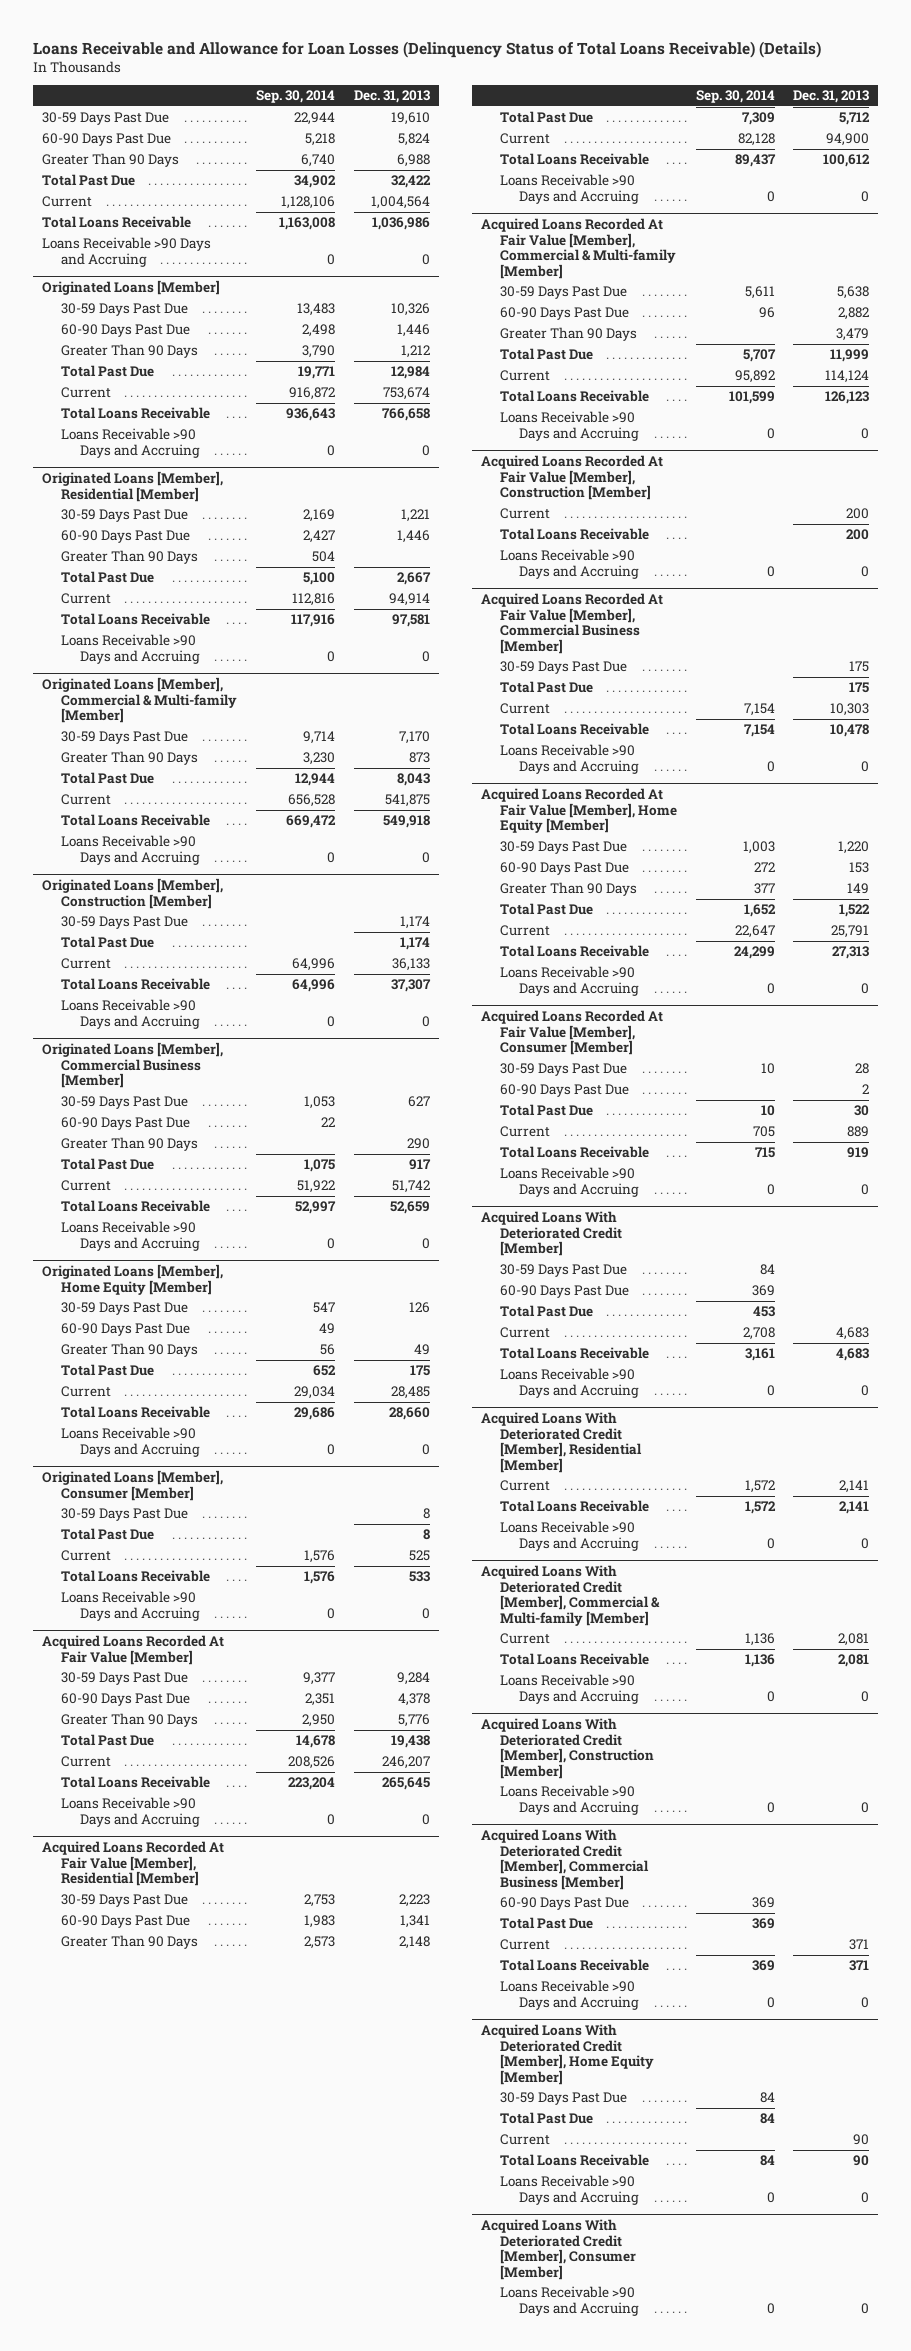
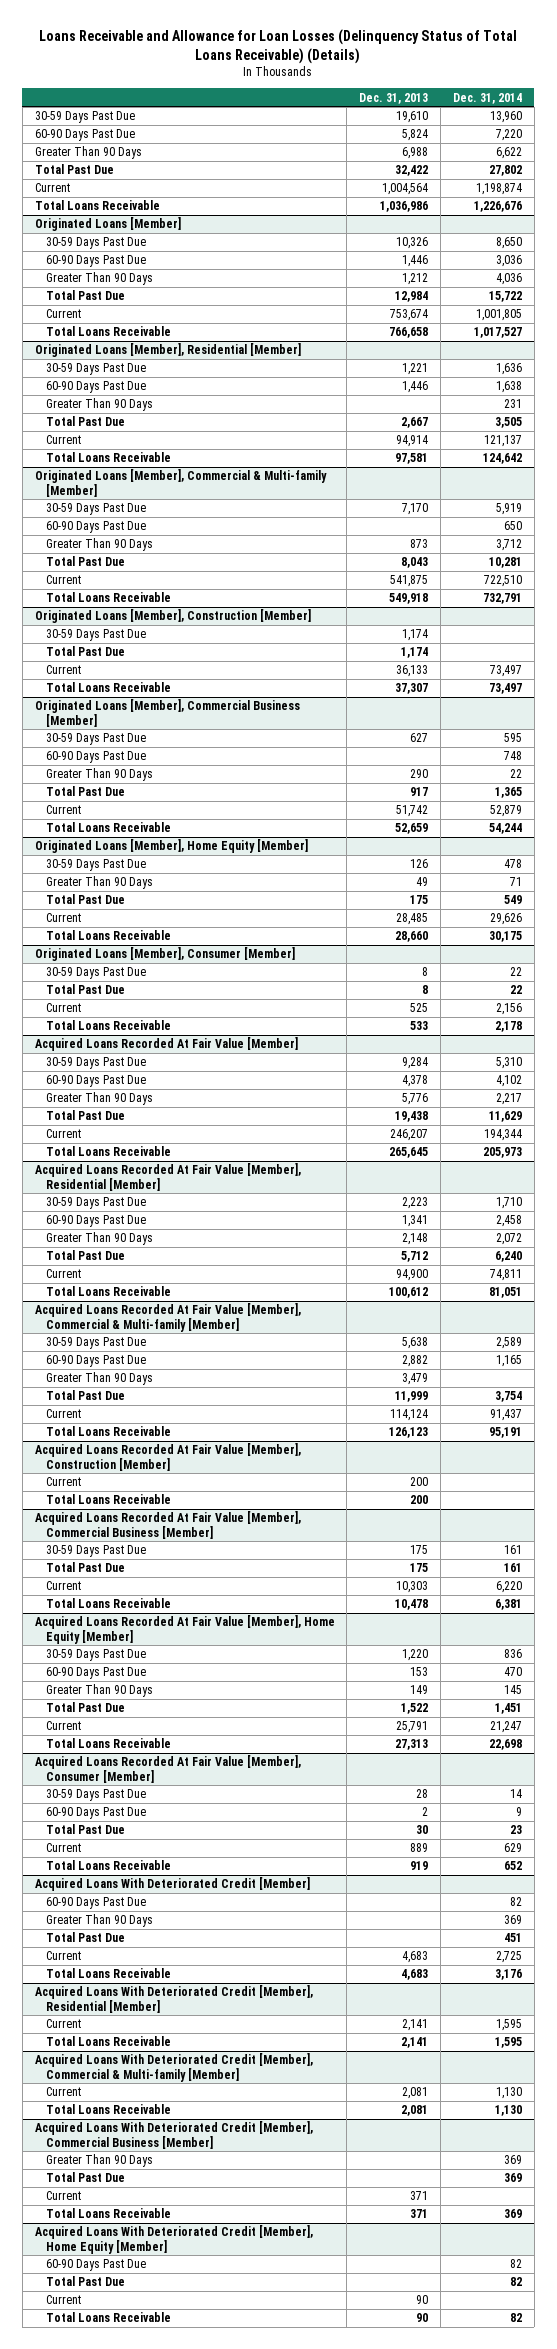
- | Sep. 30, 2014 | Dec. 31, 2013
+ | Dec. 31, 2013 | Dec. 31, 2014
- Loans Receivable >90 Days and Accruing | 0 | 0
@ Originated Loans [Member]
- Loans Receivable >90 Days and Accruing | 0 | 0
@ Originated Loans [Member], Residential [Member]
- Loans Receivable >90 Days and Accruing | 0 | 0
@ Originated Loans [Member], Commercial & Multi-family [Member]
+ 60-90 Days Past Due | | 650
- Loans Receivable >90 Days and Accruing | 0 | 0
@ Originated Loans [Member], Construction [Member]
- Loans Receivable >90 Days and Accruing | 0 | 0
@ Originated Loans [Member], Commercial Business [Member]
- Loans Receivable >90 Days and Accruing | 0 | 0
@ Originated Loans [Member], Home Equity [Member]
- 60-90 Days Past Due | 49 |
- Loans Receivable >90 Days and Accruing | 0 | 0
@ Originated Loans [Member], Consumer [Member]
- Loans Receivable >90 Days and Accruing | 0 | 0
@ Acquired Loans Recorded At Fair Value [Member]
- Loans Receivable >90 Days and Accruing | 0 | 0
@ Acquired Loans Recorded At Fair Value [Member], Residential [Member]
- Loans Receivable >90 Days and Accruing | 0 | 0
@ Acquired Loans Recorded At Fair Value [Member], Commercial & Multi-family [Member]
- Loans Receivable >90 Days and Accruing | 0 | 0
@ Acquired Loans Recorded At Fair Value [Member], Construction [Member]
- Loans Receivable >90 Days and Accruing | 0 | 0
@ Acquired Loans Recorded At Fair Value [Member], Commercial Business [Member]
- Loans Receivable >90 Days and Accruing | 0 | 0
@ Acquired Loans Recorded At Fair Value [Member], Home Equity [Member]
- Loans Receivable >90 Days and Accruing | 0 | 0
@ Acquired Loans Recorded At Fair Value [Member], Consumer [Member]
- Loans Receivable >90 Days and Accruing | 0 | 0
@ Acquired Loans With Deteriorated Credit [Member]
- 30-59 Days Past Due | 84 |
+ Greater Than 90 Days | | 369
- Loans Receivable >90 Days and Accruing | 0 | 0
@ Acquired Loans With Deteriorated Credit [Member], Residential [Member]
- Loans Receivable >90 Days and Accruing | 0 | 0
@ Acquired Loans With Deteriorated Credit [Member], Commercial & Multi-family [Member]
- Loans Receivable >90 Days and Accruing | 0 | 0
- Acquired Loans With Deteriorated Credit [Member], Construction [Member]
- Loans Receivable >90 Days and Accruing | 0 | 0
@ Acquired Loans With Deteriorated Credit [Member], Commercial Business [Member]
- 60-90 Days Past Due | 369 |
+ Greater Than 90 Days | | 369
- Loans Receivable >90 Days and Accruing | 0 | 0
@ Acquired Loans With Deteriorated Credit [Member], Home Equity [Member]
- 30-59 Days Past Due | 84 |
+ 60-90 Days Past Due | | 82
- Loans Receivable >90 Days and Accruing | 0 | 0
- Acquired Loans With Deteriorated Credit [Member], Consumer [Member]
- Loans Receivable >90 Days and Accruing | 0 | 0

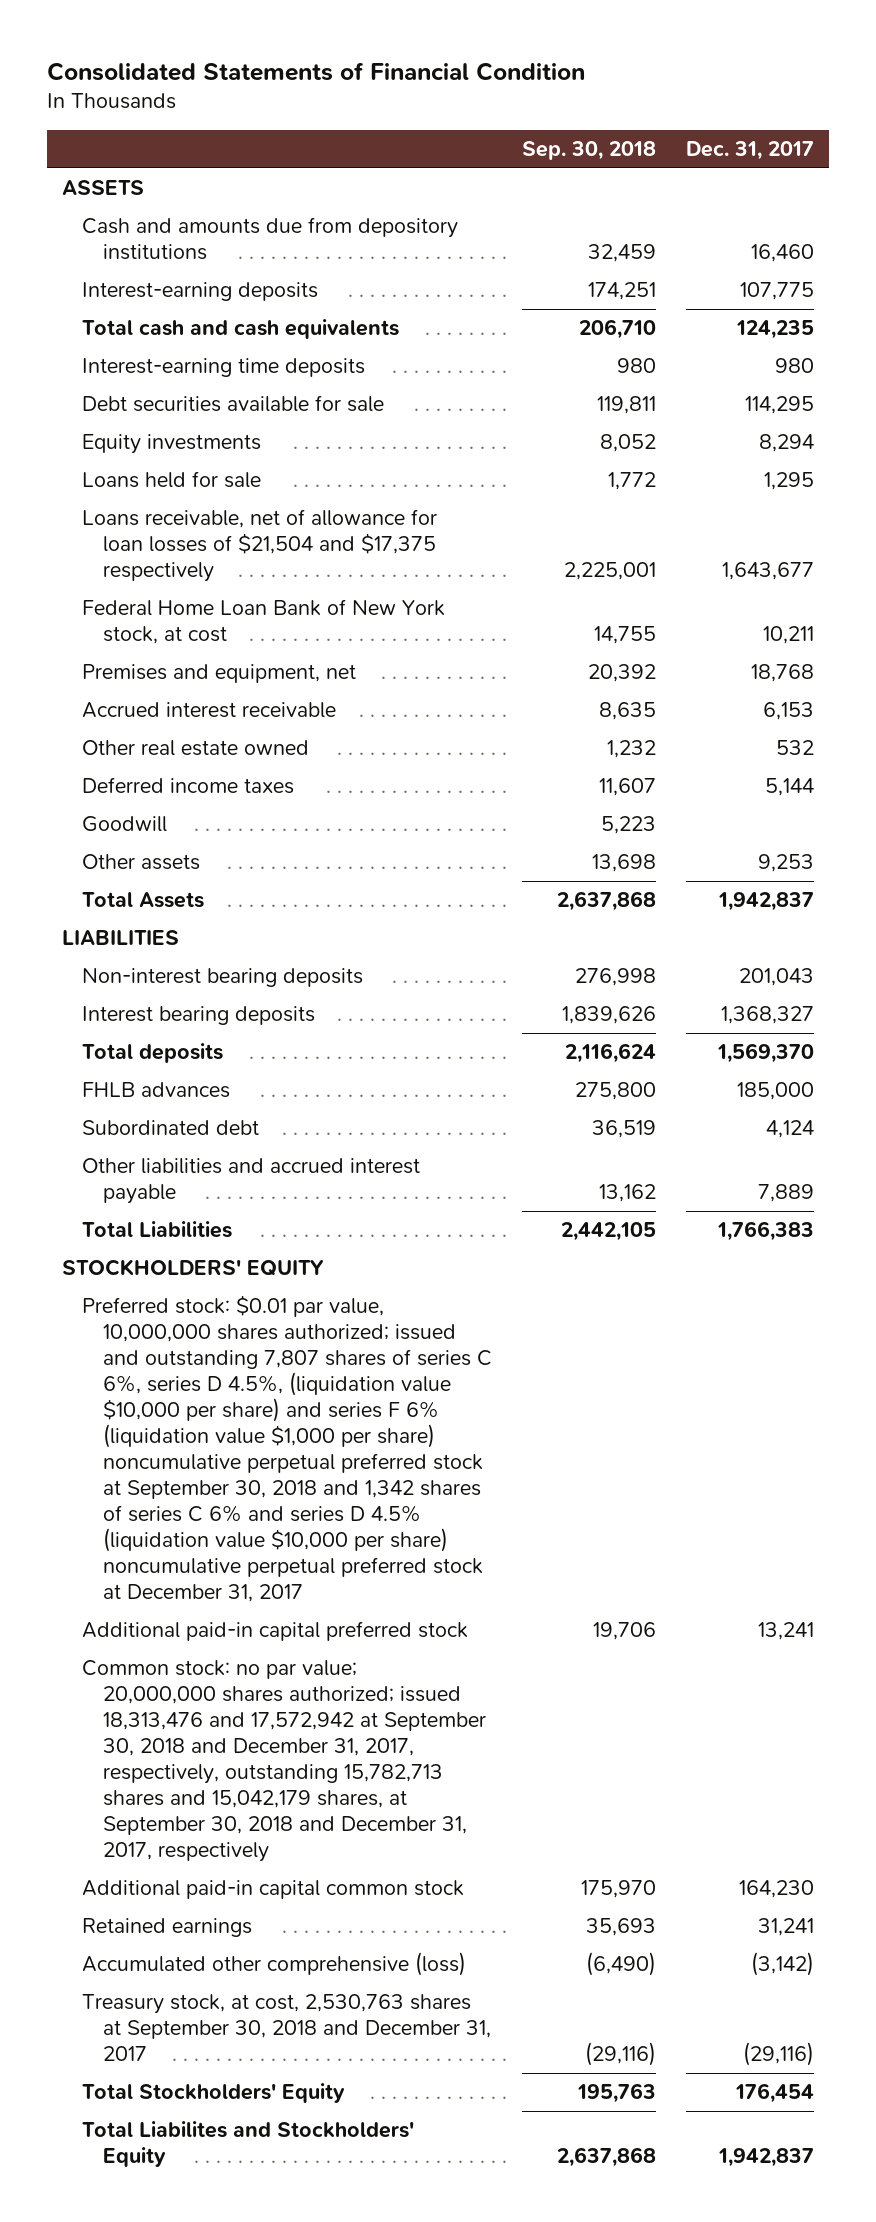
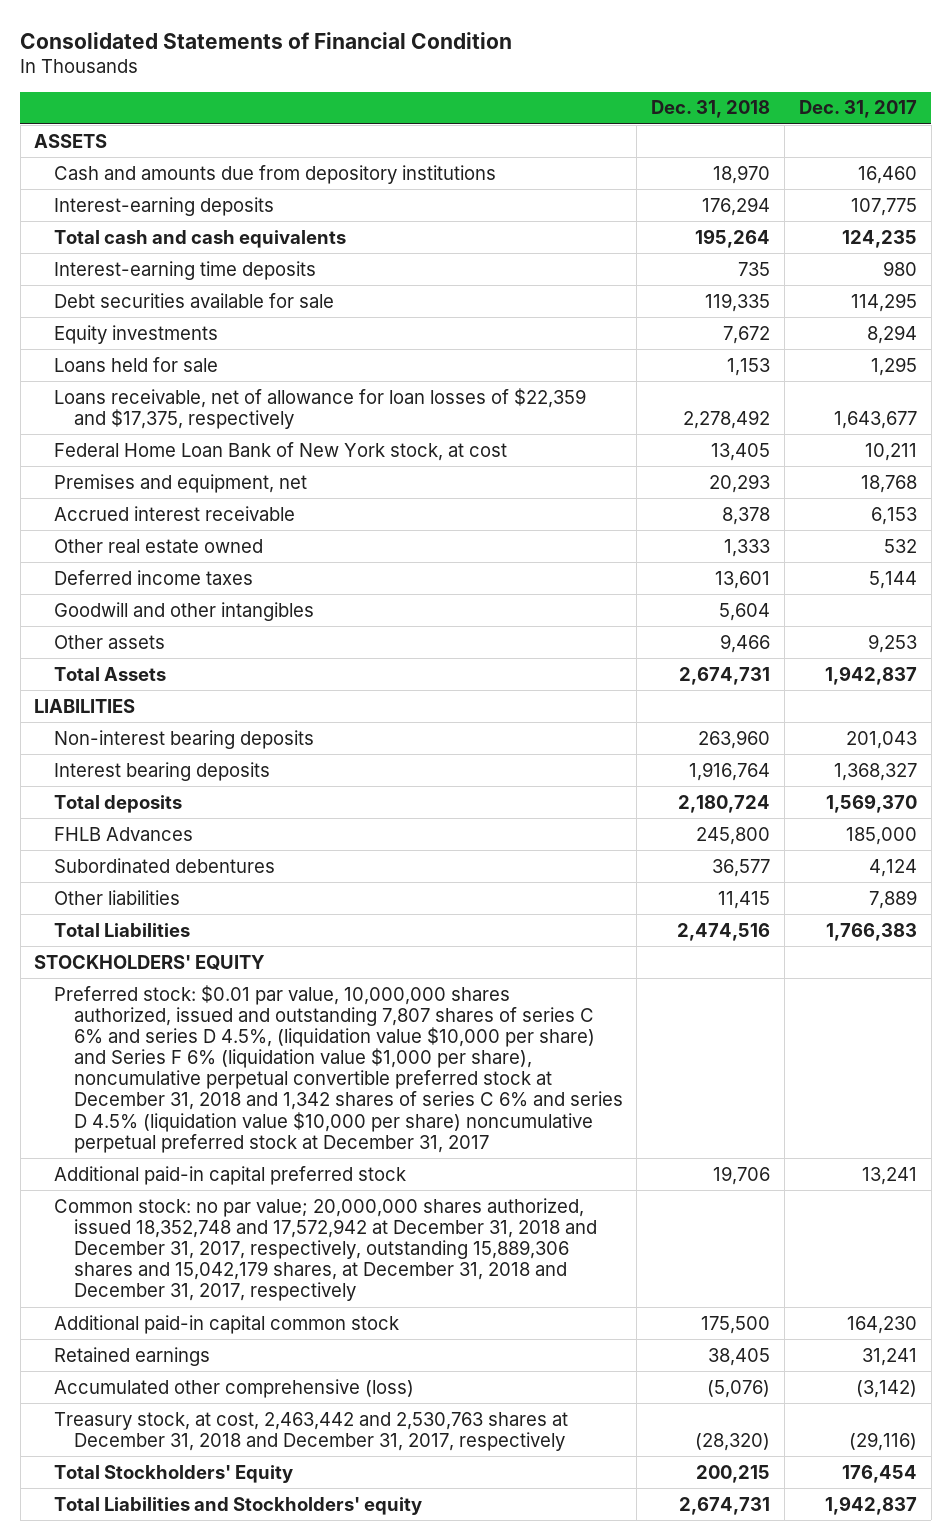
- | Sep. 30, 2018 | Dec. 31, 2017
+ | Dec. 31, 2018 | Dec. 31, 2017
- Loans receivable, net of allowance for loan losses of $21,504 and $17,375 respectively | 2,225,001 | 1,643,677
+ Loans receivable, net of allowance for loan losses of $22,359 and $17,375, respectively | 2,278,492 | 1,643,677
- Goodwill | 5,223 |
+ Goodwill and other intangibles | 5,604 |
- FHLB advances | 275,800 | 185,000
- Subordinated debt | 36,519 | 4,124
- Other liabilities and accrued interest payable | 13,162 | 7,889
+ FHLB Advances | 245,800 | 185,000
+ Subordinated debentures | 36,577 | 4,124
+ Other liabilities | 11,415 | 7,889
- Preferred stock: $0.01 par value, 10,000,000 shares authorized; issued and outstanding 7,807 shares of series C 6%, series D 4.5%, (liquidation value $10,000 per share) and series F 6% (liquidation value $1,000 per share) noncumulative perpetual preferred stock at September 30, 2018 and 1,342 shares of series C 6% and series D 4.5% (liquidation value $10,000 per share) noncumulative perpetual preferred stock at December 31, 2017
+ Preferred stock: $0.01 par value, 10,000,000 shares authorized, issued and outstanding 7,807 shares of series C 6% and series D 4.5%, (liquidation value $10,000 per share) and Series F 6% (liquidation value $1,000 per share), noncumulative perpetual convertible preferred stock at December 31, 2018 and 1,342 shares of series C 6% and series D 4.5% (liquidation value $10,000 per share) noncumulative perpetual preferred stock at December 31, 2017
- Common stock: no par value; 20,000,000 shares authorized; issued 18,313,476 and 17,572,942 at September 30, 2018 and December 31, 2017, respectively, outstanding 15,782,713 shares and 15,042,179 shares, at September 30, 2018 and December 31, 2017, respectively
+ Common stock: no par value; 20,000,000 shares authorized, issued 18,352,748 and 17,572,942 at December 31, 2018 and December 31, 2017, respectively, outstanding 15,889,306 shares and 15,042,179 shares, at December 31, 2018 and December 31, 2017, respectively
- Treasury stock, at cost, 2,530,763 shares at September 30, 2018 and December 31, 2017 | (29,116) | (29,116)
+ Treasury stock, at cost, 2,463,442 and 2,530,763 shares at December 31, 2018 and December 31, 2017, respectively | (28,320) | (29,116)
- Total Liabilites and Stockholders' Equity | 2,637,868 | 1,942,837
+ Total Liabilities and Stockholders' equity | 2,674,731 | 1,942,837

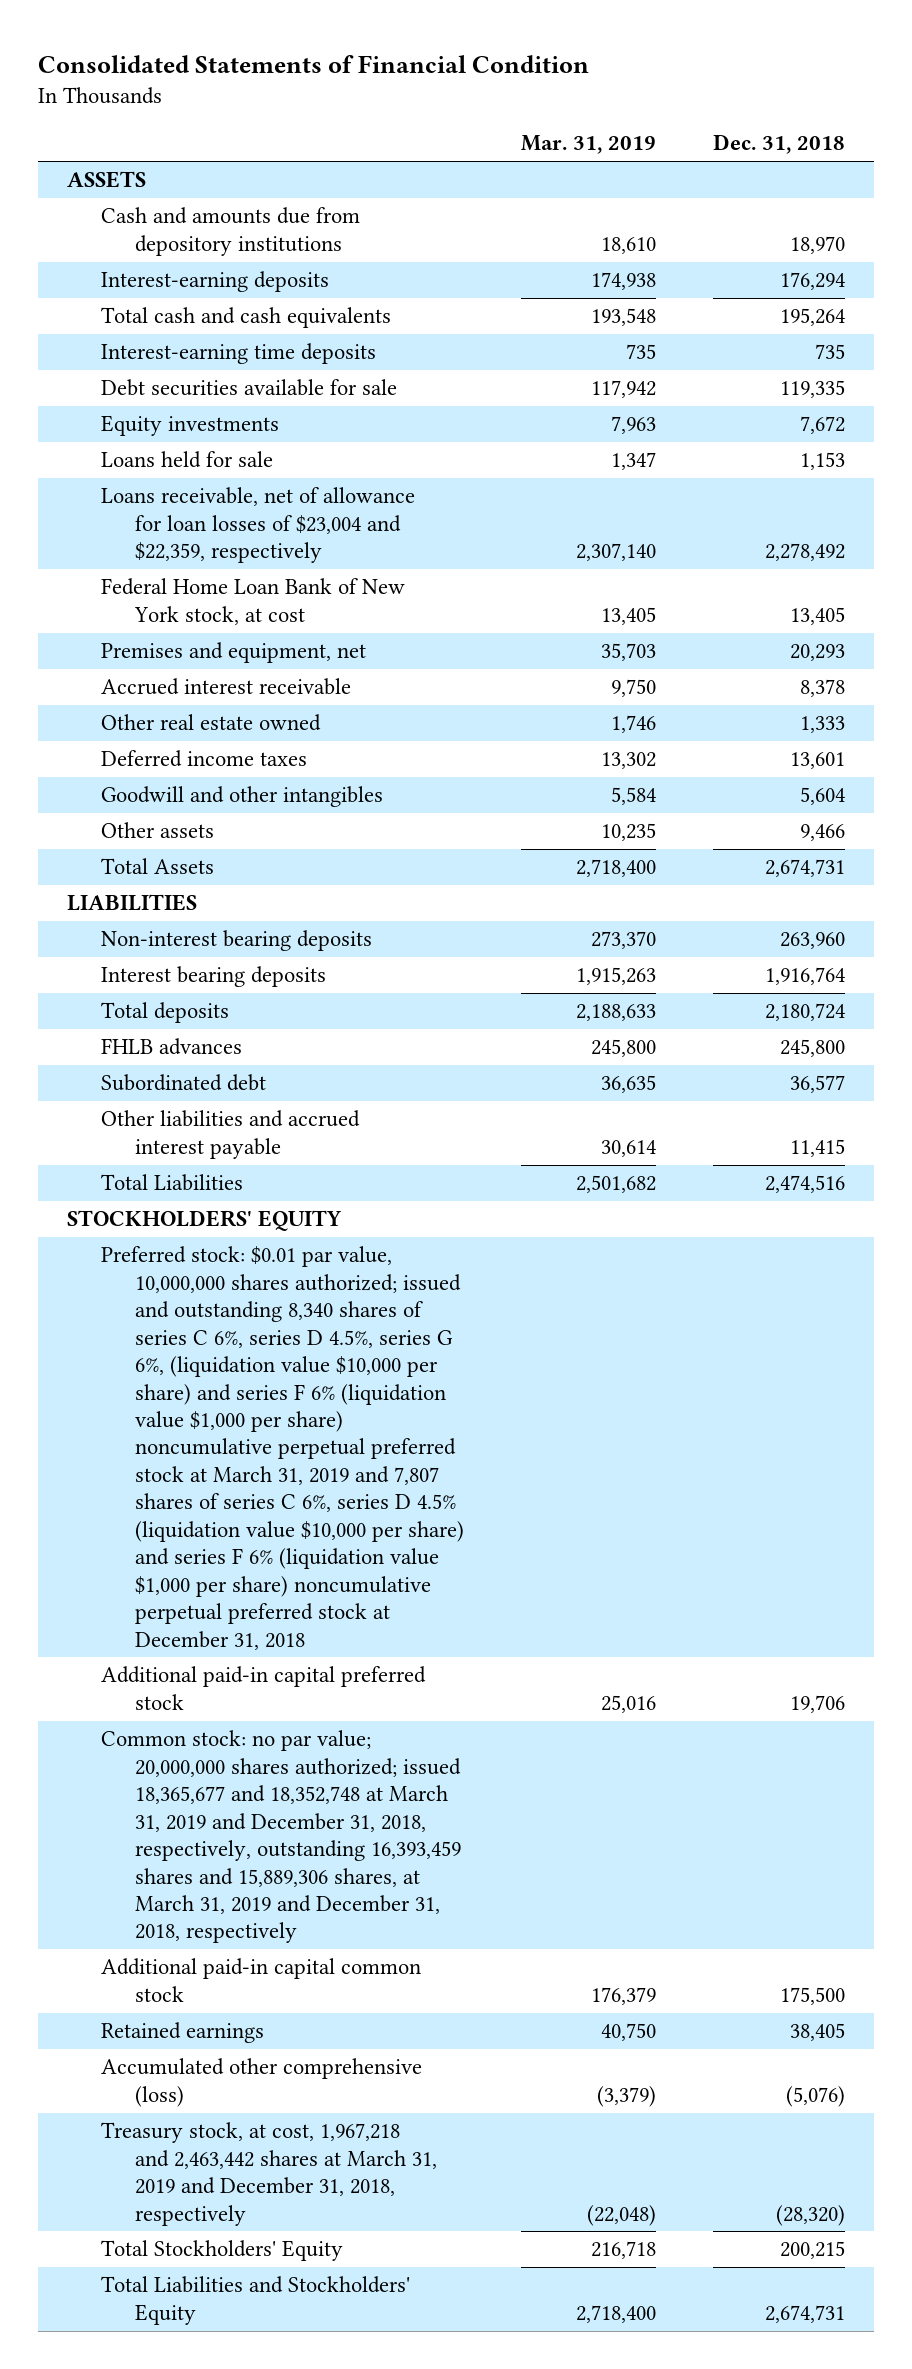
- | Dec. 31, 2018 | Dec. 31, 2017
+ | Mar. 31, 2019 | Dec. 31, 2018
- Loans receivable, net of allowance for loan losses of $22,359 and $17,375, respectively | 2,278,492 | 1,643,677
+ Loans receivable, net of allowance for loan losses of $23,004 and $22,359, respectively | 2,307,140 | 2,278,492
- FHLB Advances | 245,800 | 185,000
- Subordinated debentures | 36,577 | 4,124
- Other liabilities | 11,415 | 7,889
+ FHLB advances | 245,800 | 245,800
+ Subordinated debt | 36,635 | 36,577
+ Other liabilities and accrued interest payable | 30,614 | 11,415
- Preferred stock: $0.01 par value, 10,000,000 shares authorized, issued and outstanding 7,807 shares of series C 6% and series D 4.5%, (liquidation value $10,000 per share) and Series F 6% (liquidation value $1,000 per share), noncumulative perpetual convertible preferred stock at December 31, 2018 and 1,342 shares of series C 6% and series D 4.5% (liquidation value $10,000 per share) noncumulative perpetual preferred stock at December 31, 2017
+ Preferred stock: $0.01 par value, 10,000,000 shares authorized; issued and outstanding 8,340 shares of series C 6%, series D 4.5%, series G 6%, (liquidation value $10,000 per share) and series F 6% (liquidation value $1,000 per share) noncumulative perpetual preferred stock at March 31, 2019 and 7,807 shares of series C 6%, series D 4.5% (liquidation value $10,000 per share) and series F 6% (liquidation value $1,000 per share) noncumulative perpetual preferred stock at December 31, 2018
- Common stock: no par value; 20,000,000 shares authorized, issued 18,352,748 and 17,572,942 at December 31, 2018 and December 31, 2017, respectively, outstanding 15,889,306 shares and 15,042,179 shares, at December 31, 2018 and December 31, 2017, respectively
+ Common stock: no par value; 20,000,000 shares authorized; issued 18,365,677 and 18,352,748 at March 31, 2019 and December 31, 2018, respectively, outstanding 16,393,459 shares and 15,889,306 shares, at March 31, 2019 and December 31, 2018, respectively
- Treasury stock, at cost, 2,463,442 and 2,530,763 shares at December 31, 2018 and December 31, 2017, respectively | (28,320) | (29,116)
+ Treasury stock, at cost, 1,967,218 and 2,463,442 shares at March 31, 2019 and December 31, 2018, respectively | (22,048) | (28,320)
- Total Liabilities and Stockholders' equity | 2,674,731 | 1,942,837
+ Total Liabilities and Stockholders' Equity | 2,718,400 | 2,674,731

